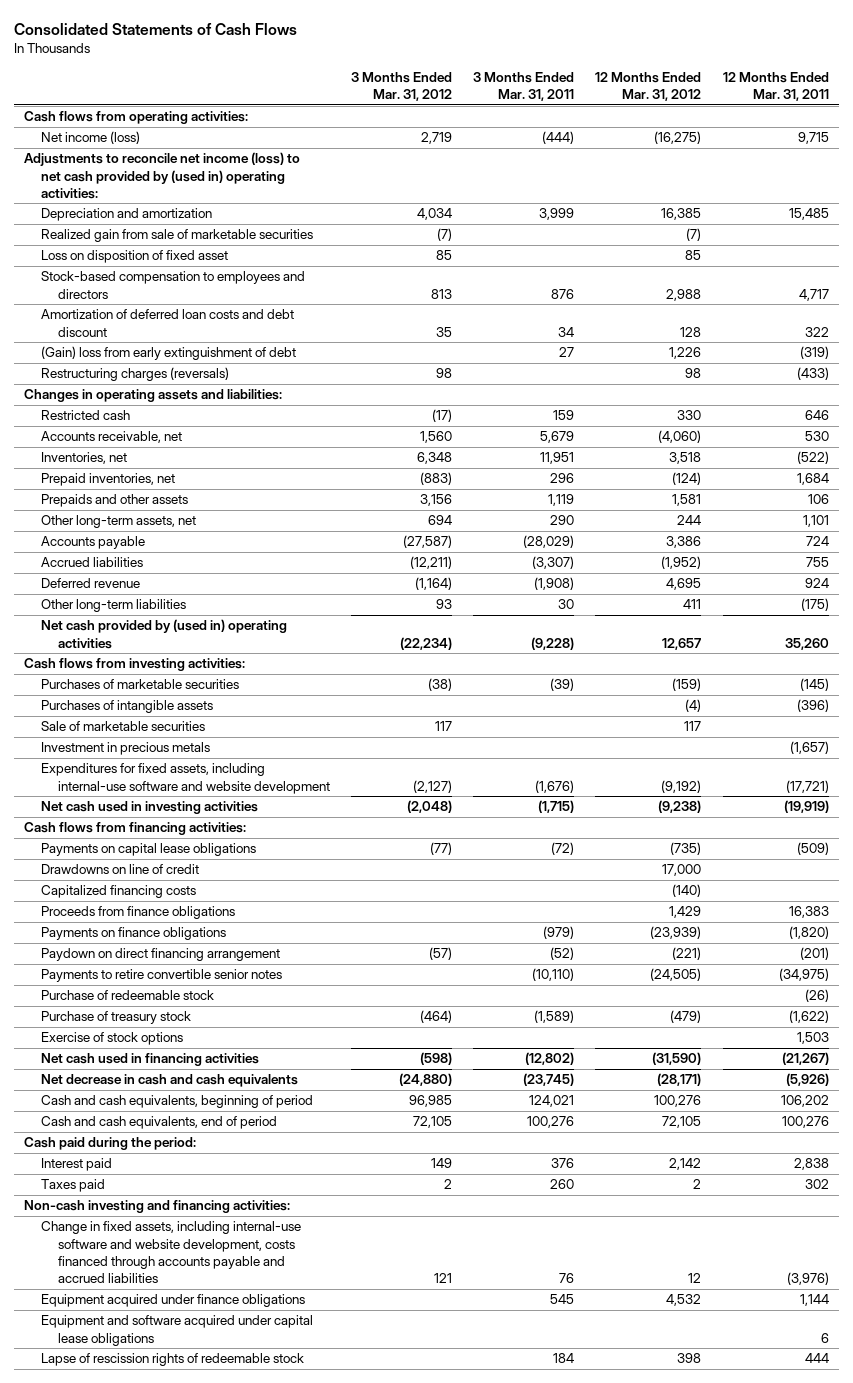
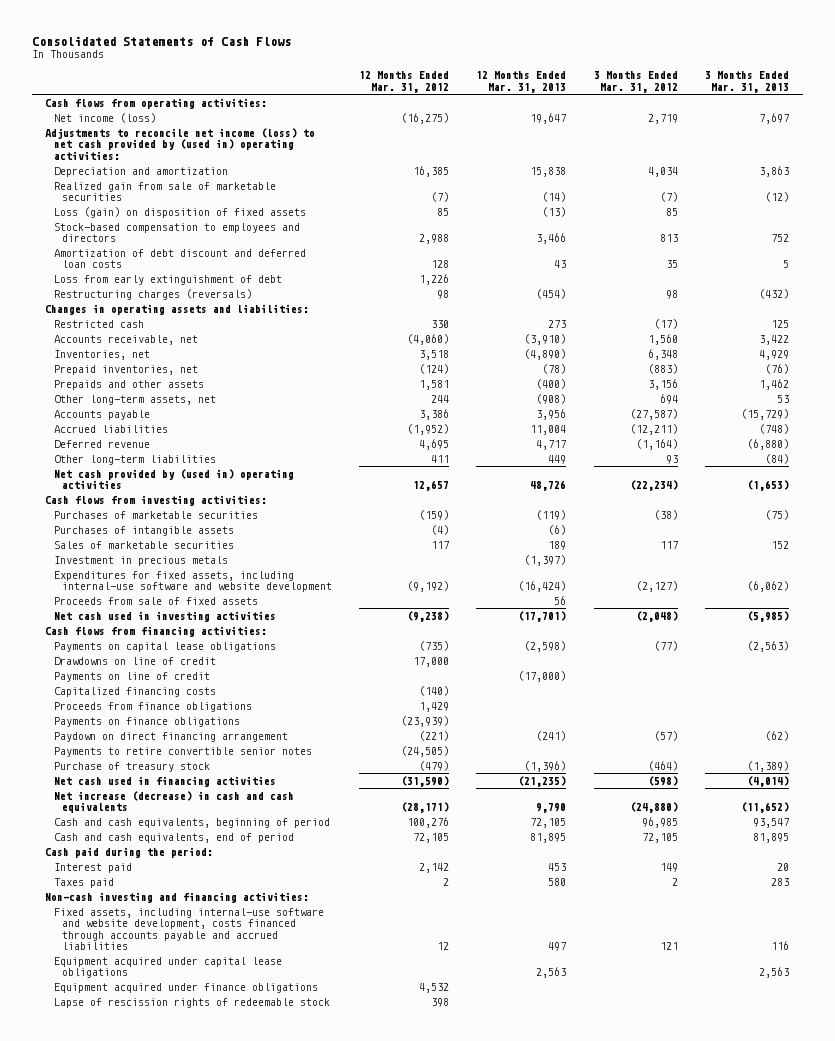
- | 3 Months Ended Mar. 31, 2012 | 3 Months Ended Mar. 31, 2011 | 12 Months Ended Mar. 31, 2012 | 12 Months Ended Mar. 31, 2011
+ | 12 Months Ended Mar. 31, 2012 | 12 Months Ended Mar. 31, 2013 | 3 Months Ended Mar. 31, 2012 | 3 Months Ended Mar. 31, 2013
- Loss on disposition of fixed asset | 85 | | 85 |
+ Loss (gain) on disposition of fixed assets | 85 | (13) | 85 |
- Amortization of deferred loan costs and debt discount | 35 | 34 | 128 | 322
- (Gain) loss from early extinguishment of debt | | 27 | 1,226 | (319)
+ Amortization of debt discount and deferred loan costs | 128 | 43 | 35 | 5
+ Loss from early extinguishment of debt | 1,226 | | |
- Sale of marketable securities | 117 | | 117 |
+ Sales of marketable securities | 117 | 189 | 117 | 152
+ Proceeds from sale of fixed assets | | 56 | |
+ Payments on line of credit | | (17,000) | |
- Purchase of redeemable stock | | | | (26)
- Exercise of stock options | | | | 1,503
- Net decrease in cash and cash equivalents | (24,880) | (23,745) | (28,171) | (5,926)
+ Net increase (decrease) in cash and cash equivalents | (28,171) | 9,790 | (24,880) | (11,652)
- Change in fixed assets, including internal-use software and website development, costs financed through accounts payable and accrued liabilities | 121 | 76 | 12 | (3,976)
+ Fixed assets, including internal-use software and website development, costs financed through accounts payable and accrued liabilities | 12 | 497 | 121 | 116
+ Equipment acquired under capital lease obligations | | 2,563 | | 2,563
- Equipment and software acquired under capital lease obligations | | | | 6

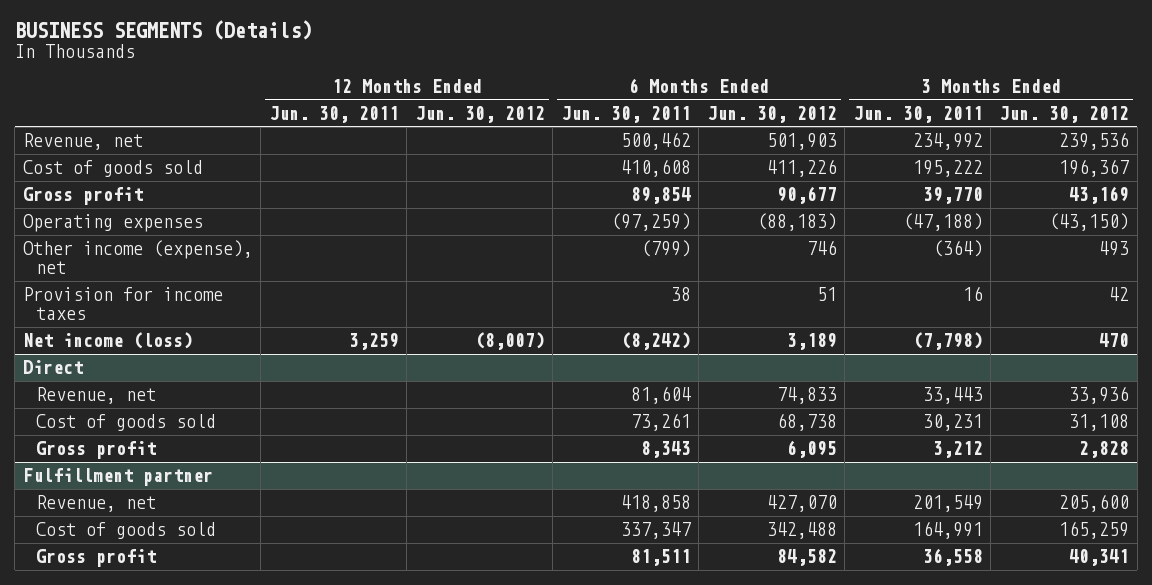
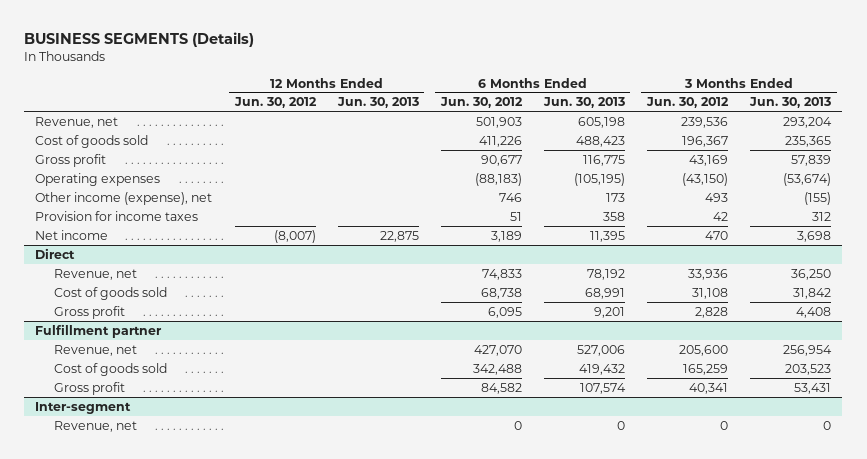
- | 12 Months Ended Jun. 30, 2011 | 12 Months Ended Jun. 30, 2012 | 6 Months Ended Jun. 30, 2011 | 6 Months Ended Jun. 30, 2012 | 3 Months Ended Jun. 30, 2011 | 3 Months Ended Jun. 30, 2012
+ | 12 Months Ended Jun. 30, 2012 | 12 Months Ended Jun. 30, 2013 | 6 Months Ended Jun. 30, 2012 | 6 Months Ended Jun. 30, 2013 | 3 Months Ended Jun. 30, 2012 | 3 Months Ended Jun. 30, 2013
- Net income (loss) | 3,259 | (8,007) | (8,242) | 3,189 | (7,798) | 470
+ Net income | (8,007) | 22,875 | 3,189 | 11,395 | 470 | 3,698
+ Inter-segment
+ Revenue, net | | | 0 | 0 | 0 | 0

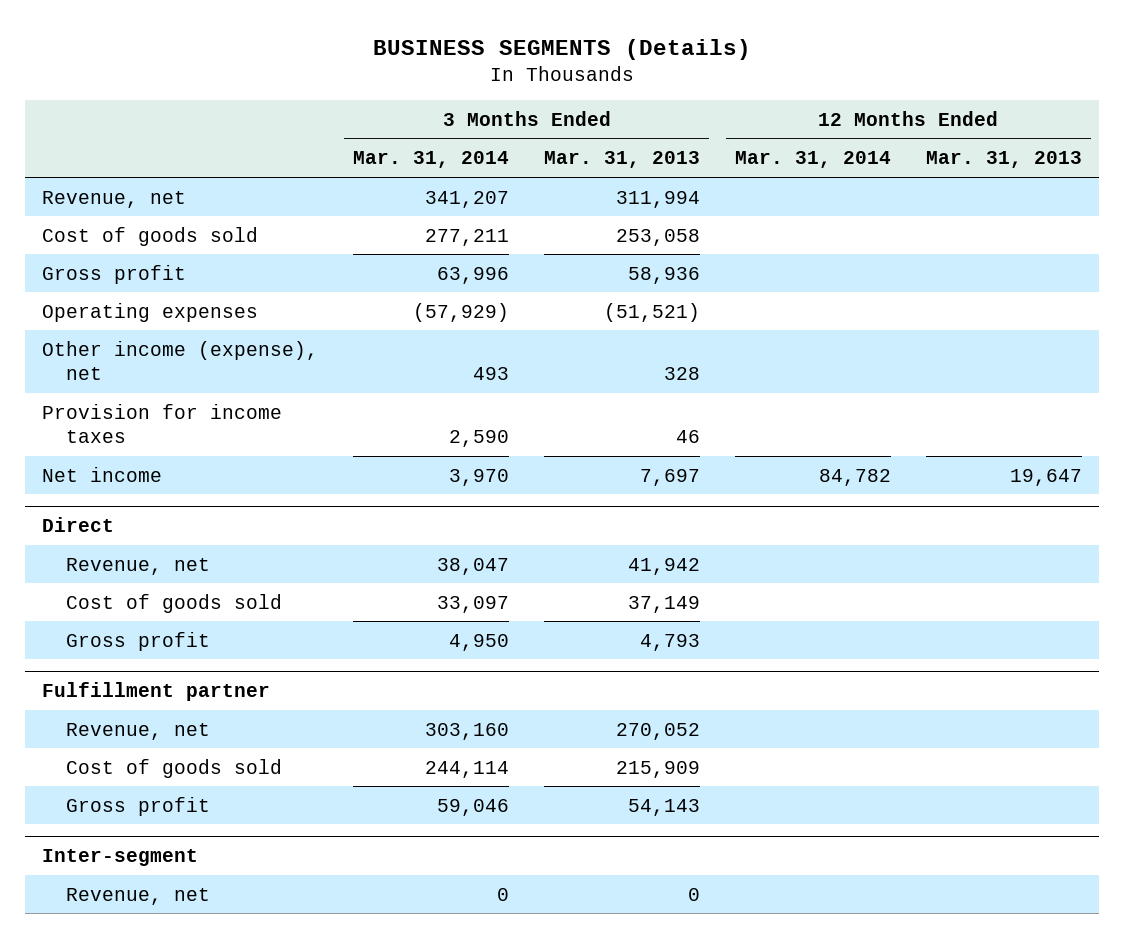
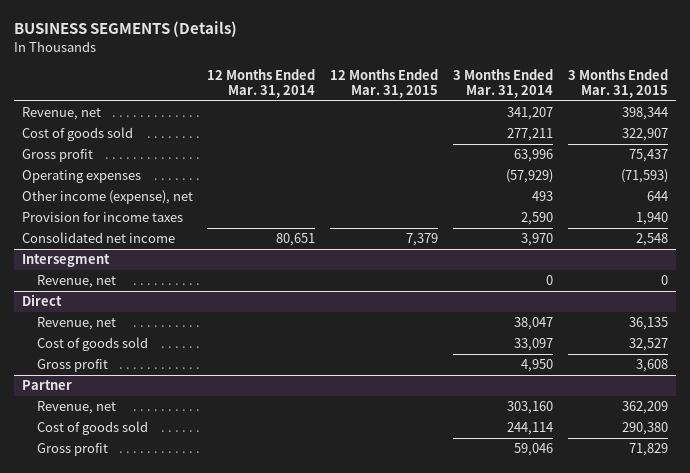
- | 3 Months Ended Mar. 31, 2014 | 3 Months Ended Mar. 31, 2013 | 12 Months Ended Mar. 31, 2014 | 12 Months Ended Mar. 31, 2013
+ | 12 Months Ended Mar. 31, 2014 | 12 Months Ended Mar. 31, 2015 | 3 Months Ended Mar. 31, 2014 | 3 Months Ended Mar. 31, 2015
- Net income | 3,970 | 7,697 | 84,782 | 19,647
+ Consolidated net income | 80,651 | 7,379 | 3,970 | 2,548
+ Intersegment
+ Revenue, net | | | 0 | 0
- Fulfillment partner
+ Partner
- Inter-segment
- Revenue, net | 0 | 0 | |

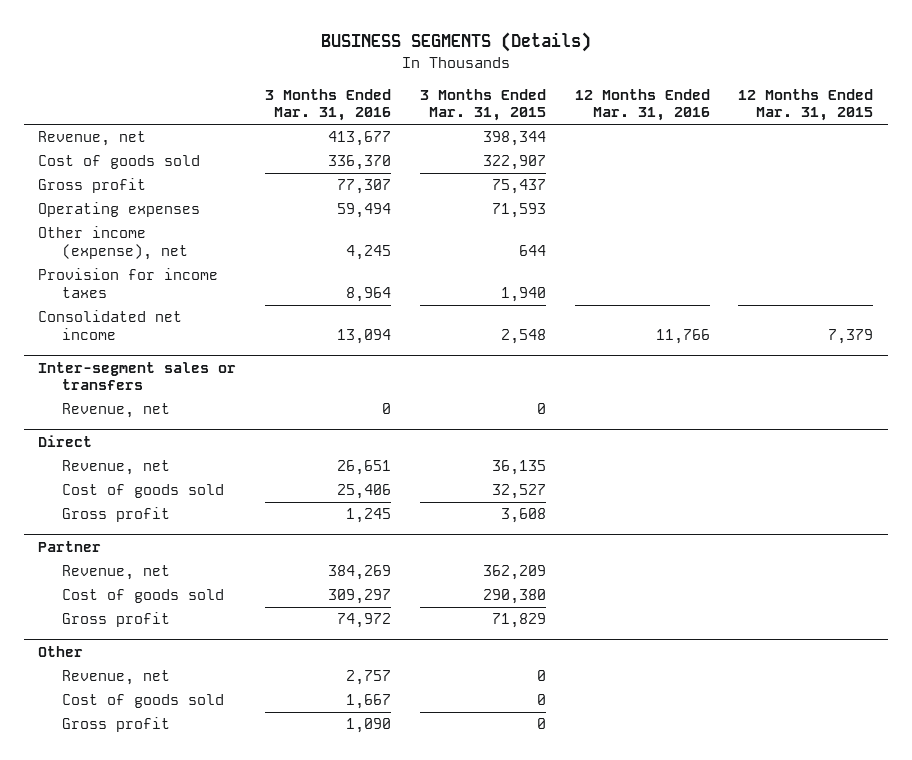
- | 12 Months Ended Mar. 31, 2014 | 12 Months Ended Mar. 31, 2015 | 3 Months Ended Mar. 31, 2014 | 3 Months Ended Mar. 31, 2015
+ | 3 Months Ended Mar. 31, 2016 | 3 Months Ended Mar. 31, 2015 | 12 Months Ended Mar. 31, 2016 | 12 Months Ended Mar. 31, 2015
- Operating expenses | | | (57,929) | (71,593)
+ Operating expenses | 59,494 | 71,593 | |
- Intersegment
+ Inter-segment sales or transfers
+ Other
+ Revenue, net | 2,757 | 0 | |
+ Cost of goods sold | 1,667 | 0 | |
+ Gross profit | 1,090 | 0 | |

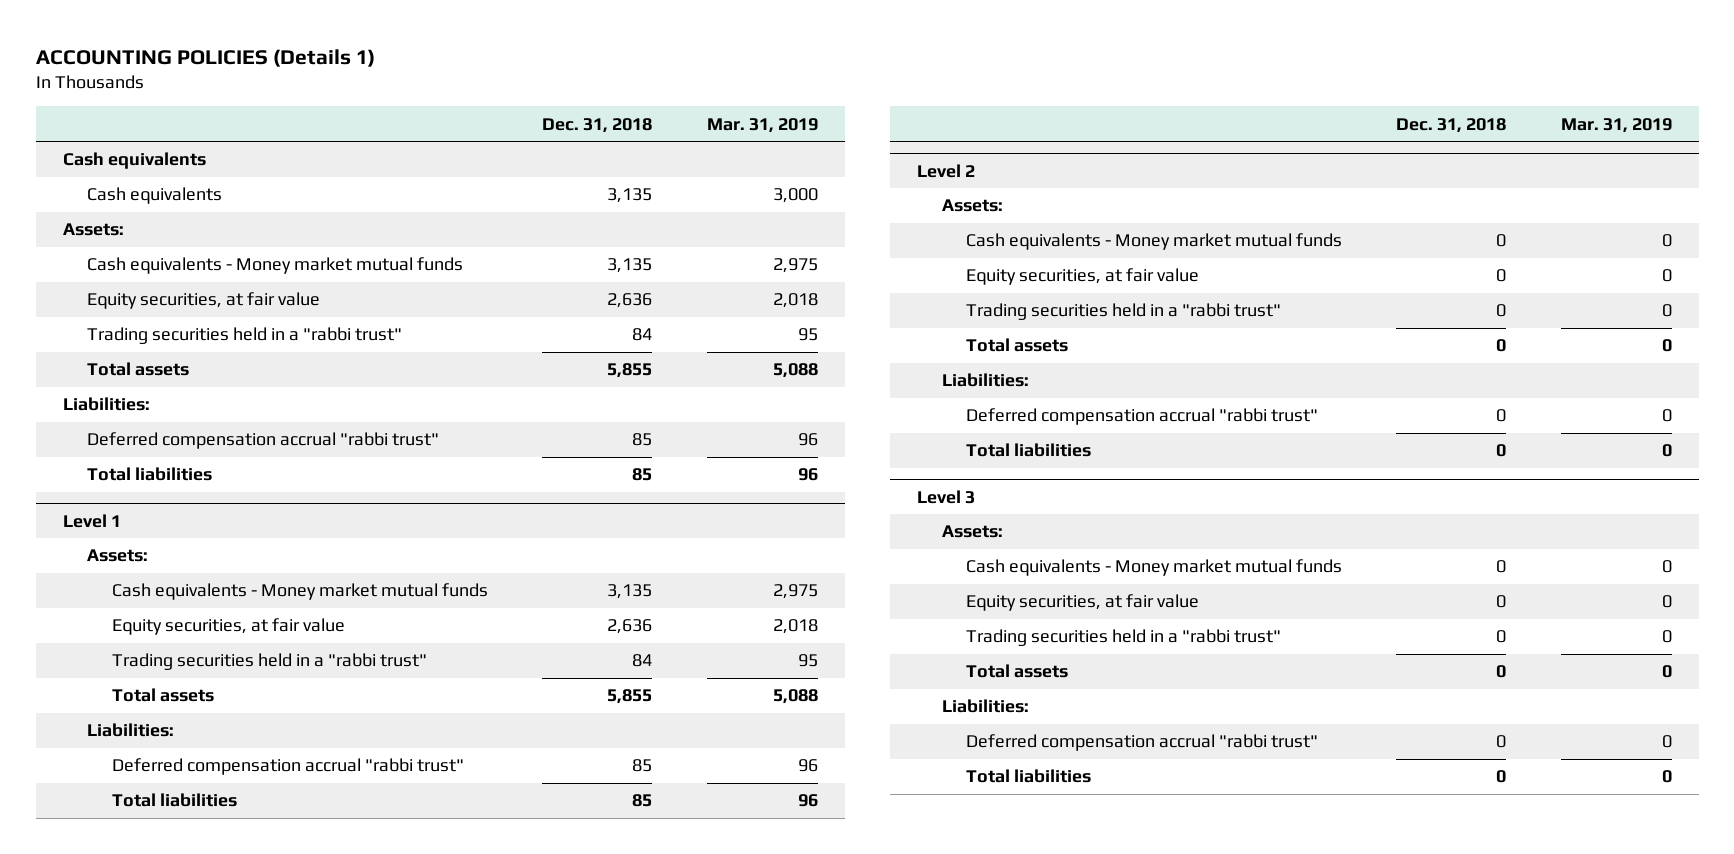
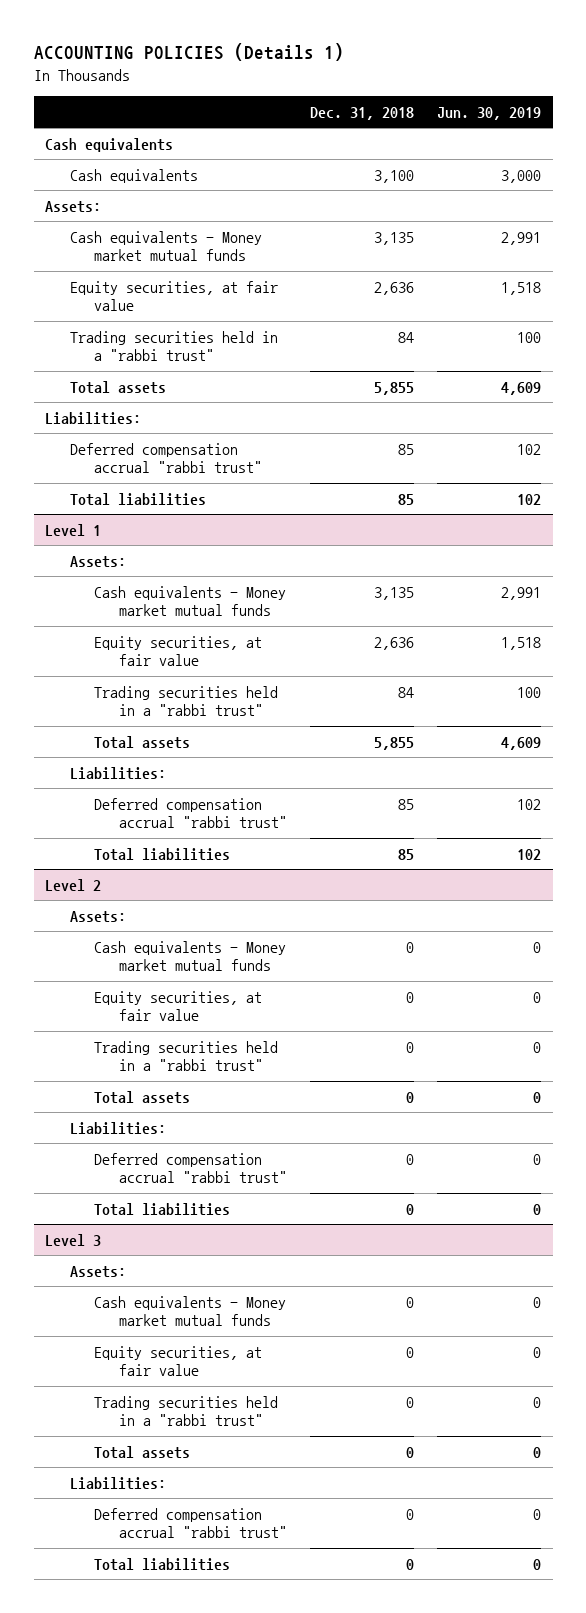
- | Dec. 31, 2018 | Mar. 31, 2019
+ | Dec. 31, 2018 | Jun. 30, 2019
- Cash equivalents | 3,135 | 3,000
+ Cash equivalents | 3,100 | 3,000

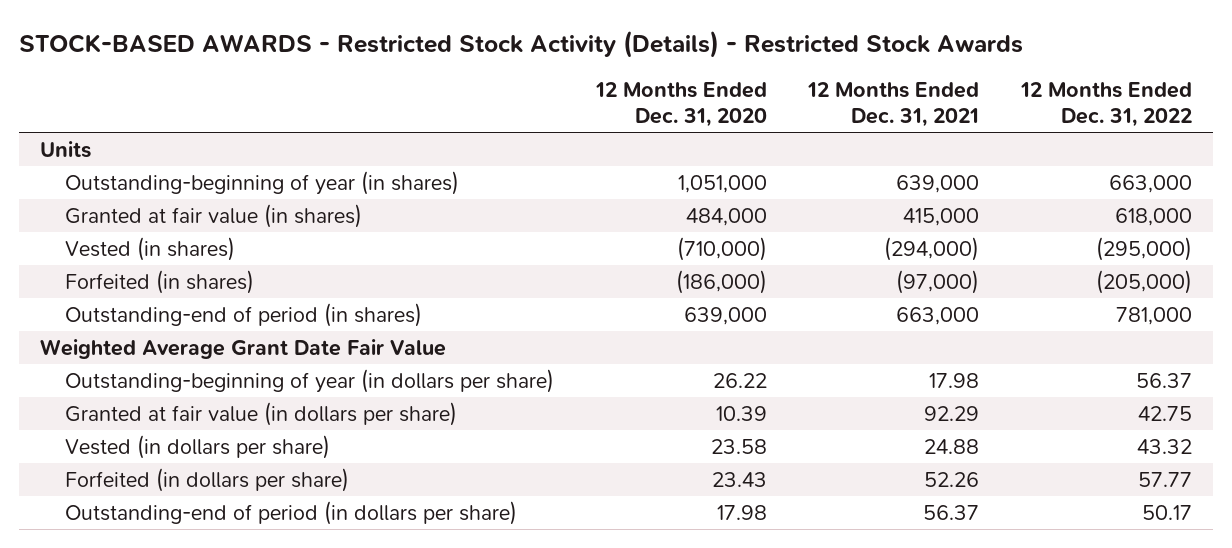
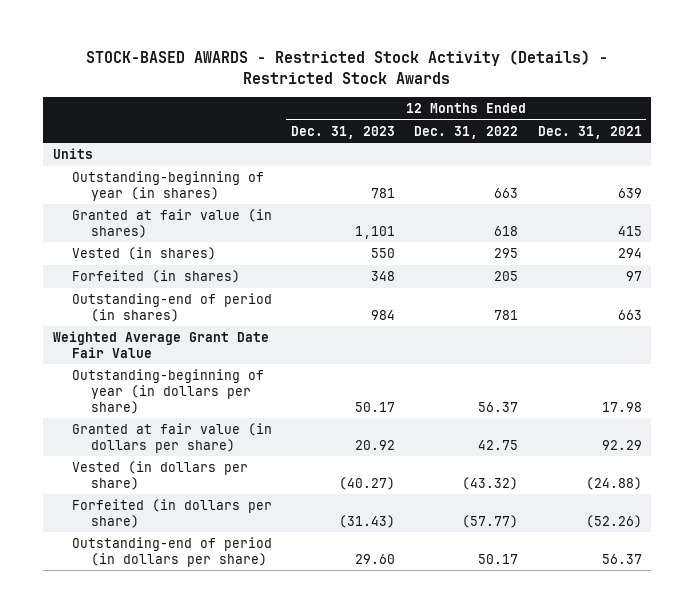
- | 12 Months Ended Dec. 31, 2020 | 12 Months Ended Dec. 31, 2021 | 12 Months Ended Dec. 31, 2022
+ | 12 Months Ended Dec. 31, 2023 | 12 Months Ended Dec. 31, 2022 | 12 Months Ended Dec. 31, 2021
- Outstanding-beginning of year (in shares) | 1,051,000 | 639,000 | 663,000
- Granted at fair value (in shares) | 484,000 | 415,000 | 618,000
- Vested (in shares) | (710,000) | (294,000) | (295,000)
- Forfeited (in shares) | (186,000) | (97,000) | (205,000)
- Outstanding-end of period (in shares) | 639,000 | 663,000 | 781,000
+ Outstanding-beginning of year (in shares) | 781 | 663 | 639
+ Granted at fair value (in shares) | 1,101 | 618 | 415
+ Vested (in shares) | 550 | 295 | 294
+ Forfeited (in shares) | 348 | 205 | 97
+ Outstanding-end of period (in shares) | 984 | 781 | 663
- Vested (in dollars per share) | 23.58 | 24.88 | 43.32
- Forfeited (in dollars per share) | 23.43 | 52.26 | 57.77
+ Vested (in dollars per share) | (40.27) | (43.32) | (24.88)
+ Forfeited (in dollars per share) | (31.43) | (57.77) | (52.26)

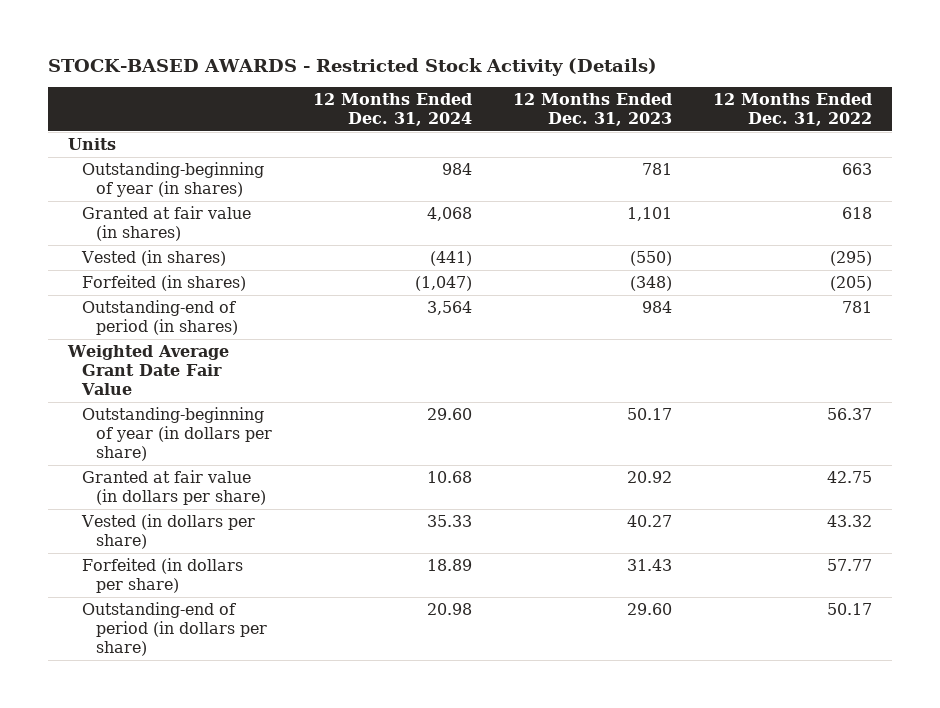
- STOCK-BASED AWARDS - Restricted Stock Activity (Details) - Restricted Stock Awards
+ STOCK-BASED AWARDS - Restricted Stock Activity (Details)
- | 12 Months Ended Dec. 31, 2023 | 12 Months Ended Dec. 31, 2022 | 12 Months Ended Dec. 31, 2021
+ | 12 Months Ended Dec. 31, 2024 | 12 Months Ended Dec. 31, 2023 | 12 Months Ended Dec. 31, 2022
- Vested (in shares) | 550 | 295 | 294
- Forfeited (in shares) | 348 | 205 | 97
+ Vested (in shares) | (441) | (550) | (295)
+ Forfeited (in shares) | (1,047) | (348) | (205)
- Vested (in dollars per share) | (40.27) | (43.32) | (24.88)
- Forfeited (in dollars per share) | (31.43) | (57.77) | (52.26)
+ Vested (in dollars per share) | 35.33 | 40.27 | 43.32
+ Forfeited (in dollars per share) | 18.89 | 31.43 | 57.77

